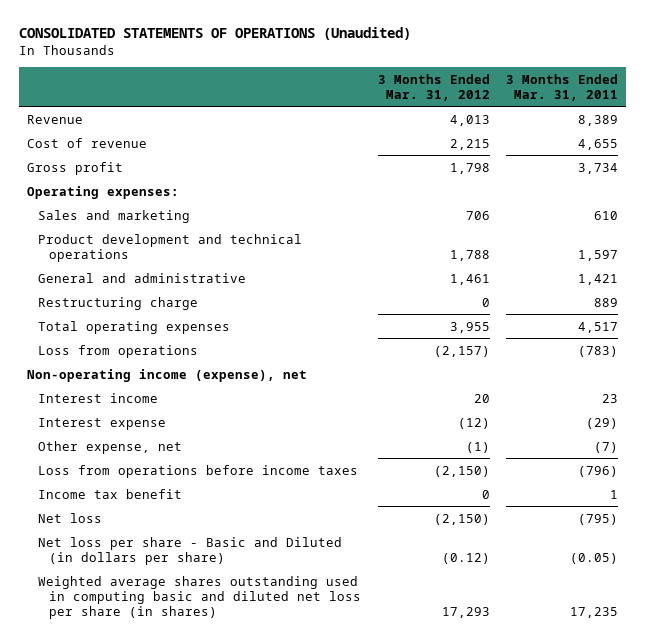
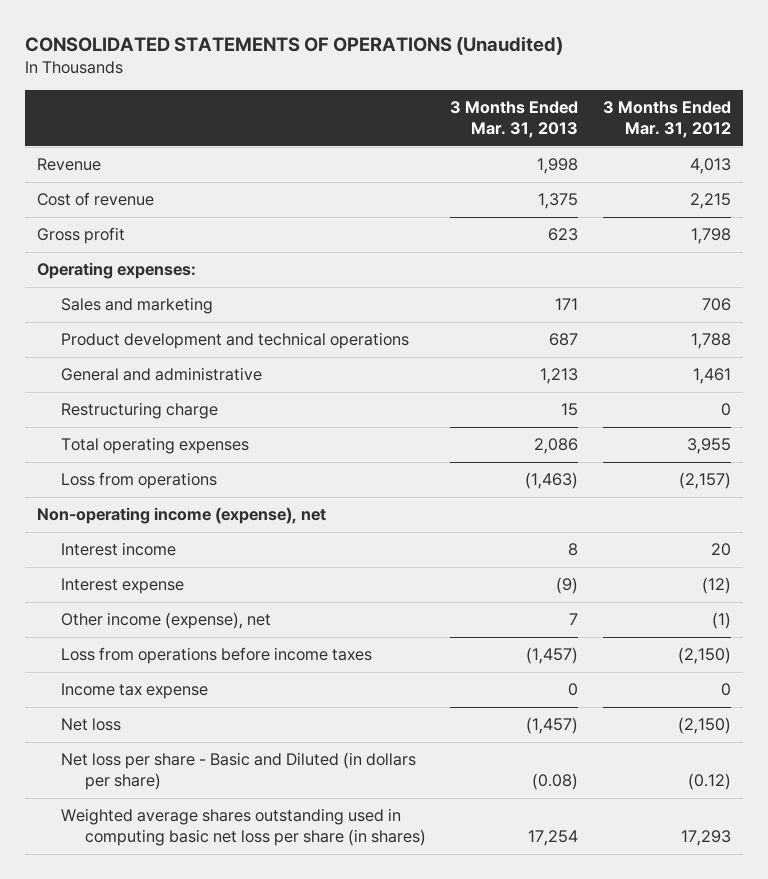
- | 3 Months Ended Mar. 31, 2012 | 3 Months Ended Mar. 31, 2011
+ | 3 Months Ended Mar. 31, 2013 | 3 Months Ended Mar. 31, 2012
- Other expense, net | (1) | (7)
+ Other income (expense), net | 7 | (1)
- Income tax benefit | 0 | 1
+ Income tax expense | 0 | 0
- Weighted average shares outstanding used in computing basic and diluted net loss per share (in shares) | 17,293 | 17,235
+ Weighted average shares outstanding used in computing basic net loss per share (in shares) | 17,254 | 17,293

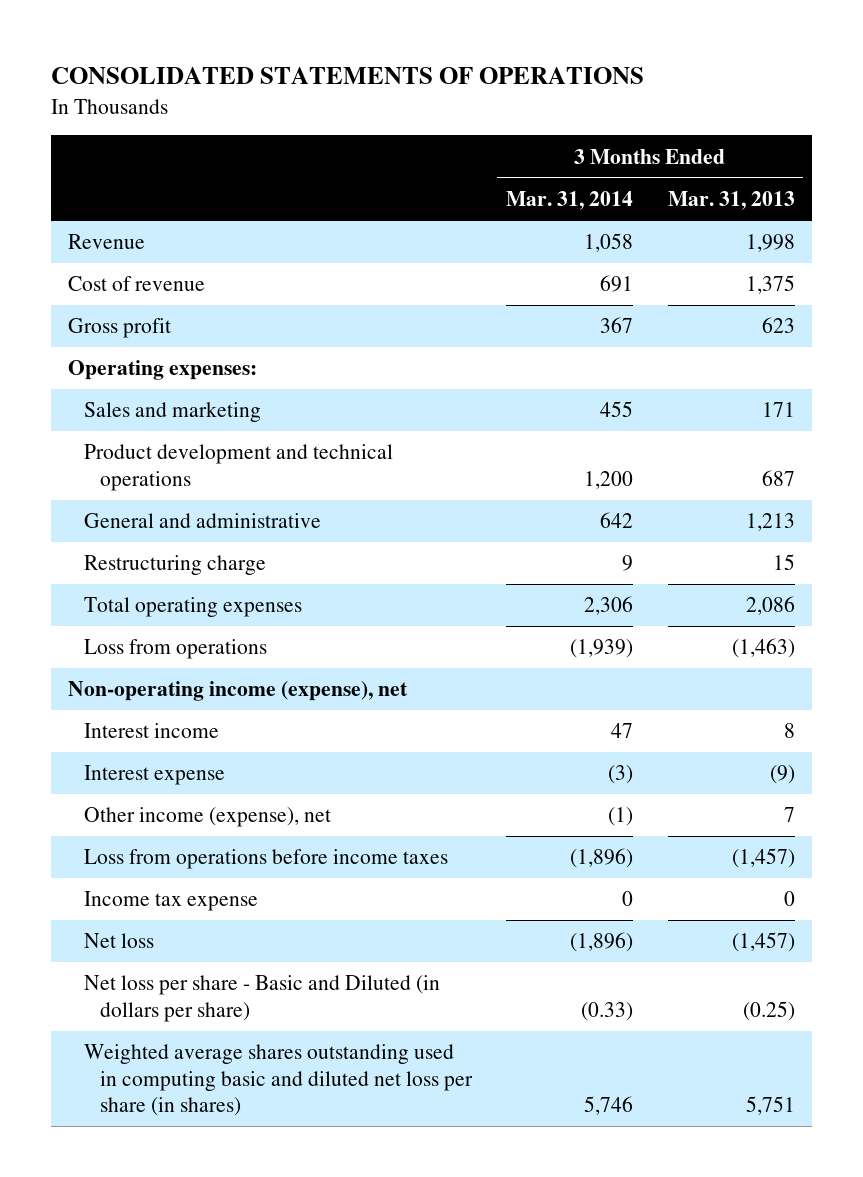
- CONSOLIDATED STATEMENTS OF OPERATIONS (Unaudited)
+ CONSOLIDATED STATEMENTS OF OPERATIONS
- | 3 Months Ended Mar. 31, 2013 | 3 Months Ended Mar. 31, 2012
+ | 3 Months Ended Mar. 31, 2014 | 3 Months Ended Mar. 31, 2013
- Net loss per share - Basic and Diluted (in dollars per share) | (0.08) | (0.12)
- Weighted average shares outstanding used in computing basic net loss per share (in shares) | 17,254 | 17,293
+ Net loss per share - Basic and Diluted (in dollars per share) | (0.33) | (0.25)
+ Weighted average shares outstanding used in computing basic and diluted net loss per share (in shares) | 5,746 | 5,751

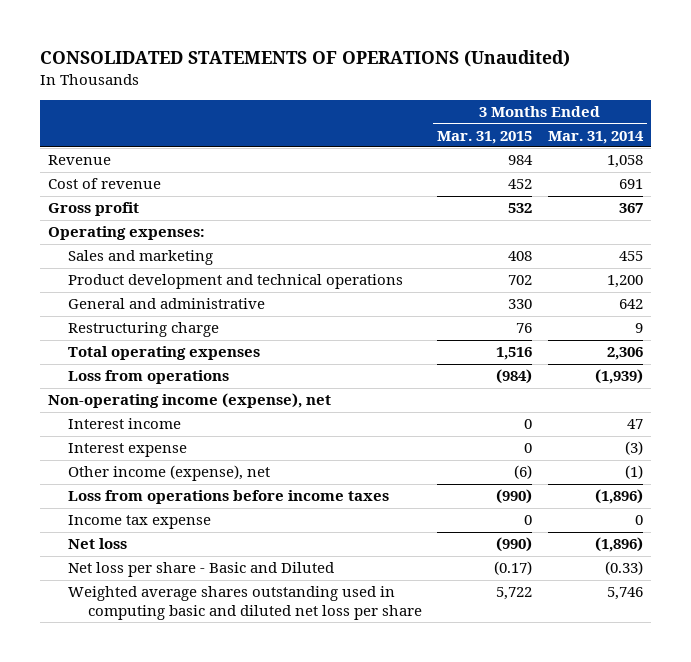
- CONSOLIDATED STATEMENTS OF OPERATIONS
+ CONSOLIDATED STATEMENTS OF OPERATIONS (Unaudited)
- | 3 Months Ended Mar. 31, 2014 | 3 Months Ended Mar. 31, 2013
+ | 3 Months Ended Mar. 31, 2015 | 3 Months Ended Mar. 31, 2014
- Net loss per share - Basic and Diluted (in dollars per share) | (0.33) | (0.25)
- Weighted average shares outstanding used in computing basic and diluted net loss per share (in shares) | 5,746 | 5,751
+ Net loss per share - Basic and Diluted | (0.17) | (0.33)
+ Weighted average shares outstanding used in computing basic and diluted net loss per share | 5,722 | 5,746

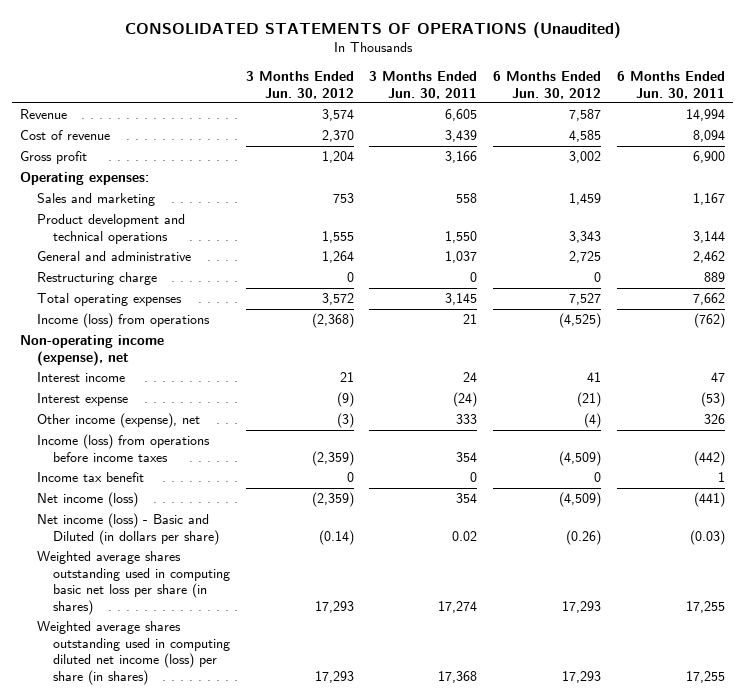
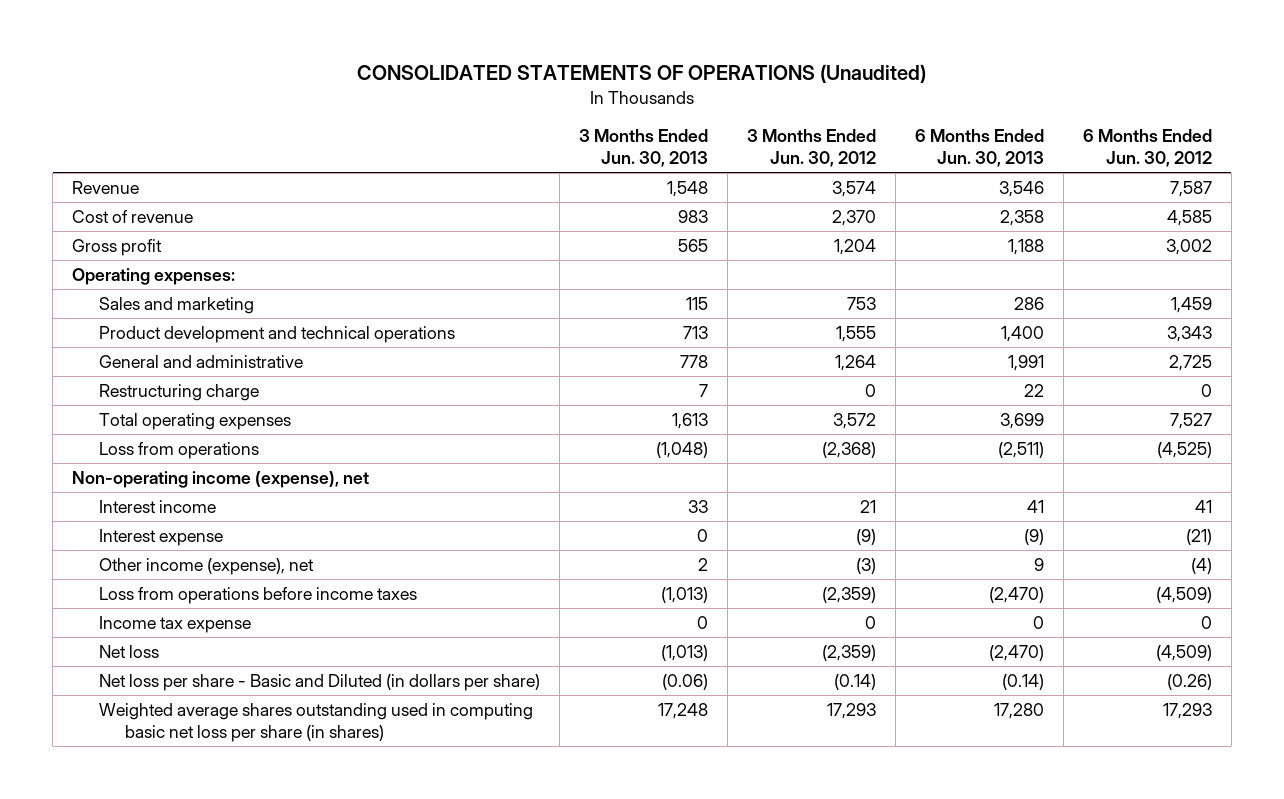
- | 3 Months Ended Jun. 30, 2012 | 3 Months Ended Jun. 30, 2011 | 6 Months Ended Jun. 30, 2012 | 6 Months Ended Jun. 30, 2011
+ | 3 Months Ended Jun. 30, 2013 | 3 Months Ended Jun. 30, 2012 | 6 Months Ended Jun. 30, 2013 | 6 Months Ended Jun. 30, 2012
- Income (loss) from operations | (2,368) | 21 | (4,525) | (762)
+ Loss from operations | (1,048) | (2,368) | (2,511) | (4,525)
- Income (loss) from operations before income taxes | (2,359) | 354 | (4,509) | (442)
- Income tax benefit | 0 | 0 | 0 | 1
- Net income (loss) | (2,359) | 354 | (4,509) | (441)
- Net income (loss) - Basic and Diluted (in dollars per share) | (0.14) | 0.02 | (0.26) | (0.03)
+ Loss from operations before income taxes | (1,013) | (2,359) | (2,470) | (4,509)
+ Income tax expense | 0 | 0 | 0 | 0
+ Net loss | (1,013) | (2,359) | (2,470) | (4,509)
+ Net loss per share - Basic and Diluted (in dollars per share) | (0.06) | (0.14) | (0.14) | (0.26)
- Weighted average shares outstanding used in computing diluted net income (loss) per share (in shares) | 17,293 | 17,368 | 17,293 | 17,255

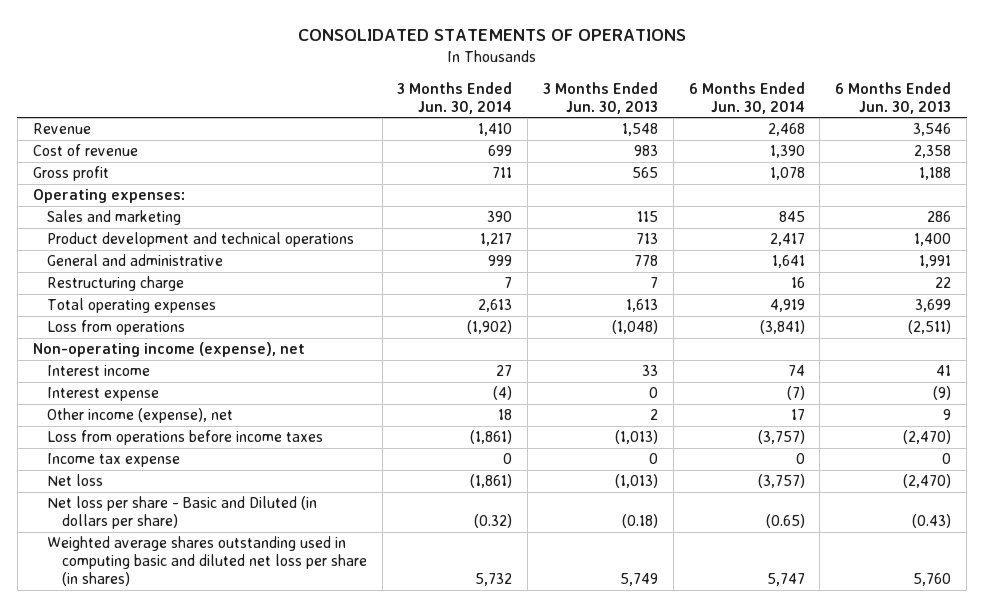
- CONSOLIDATED STATEMENTS OF OPERATIONS (Unaudited)
+ CONSOLIDATED STATEMENTS OF OPERATIONS
- | 3 Months Ended Jun. 30, 2013 | 3 Months Ended Jun. 30, 2012 | 6 Months Ended Jun. 30, 2013 | 6 Months Ended Jun. 30, 2012
+ | 3 Months Ended Jun. 30, 2014 | 3 Months Ended Jun. 30, 2013 | 6 Months Ended Jun. 30, 2014 | 6 Months Ended Jun. 30, 2013
- Net loss per share - Basic and Diluted (in dollars per share) | (0.06) | (0.14) | (0.14) | (0.26)
- Weighted average shares outstanding used in computing basic net loss per share (in shares) | 17,248 | 17,293 | 17,280 | 17,293
+ Net loss per share - Basic and Diluted (in dollars per share) | (0.32) | (0.18) | (0.65) | (0.43)
+ Weighted average shares outstanding used in computing basic and diluted net loss per share (in shares) | 5,732 | 5,749 | 5,747 | 5,760

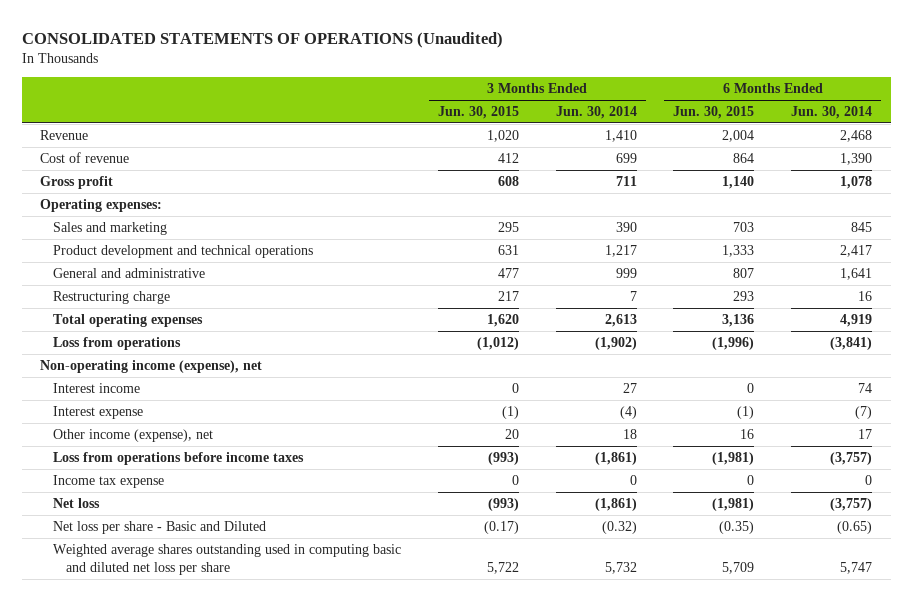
- CONSOLIDATED STATEMENTS OF OPERATIONS
+ CONSOLIDATED STATEMENTS OF OPERATIONS (Unaudited)
- | 3 Months Ended Jun. 30, 2014 | 3 Months Ended Jun. 30, 2013 | 6 Months Ended Jun. 30, 2014 | 6 Months Ended Jun. 30, 2013
+ | 3 Months Ended Jun. 30, 2015 | 3 Months Ended Jun. 30, 2014 | 6 Months Ended Jun. 30, 2015 | 6 Months Ended Jun. 30, 2014
- Net loss per share - Basic and Diluted (in dollars per share) | (0.32) | (0.18) | (0.65) | (0.43)
- Weighted average shares outstanding used in computing basic and diluted net loss per share (in shares) | 5,732 | 5,749 | 5,747 | 5,760
+ Net loss per share - Basic and Diluted | (0.17) | (0.32) | (0.35) | (0.65)
+ Weighted average shares outstanding used in computing basic and diluted net loss per share | 5,722 | 5,732 | 5,709 | 5,747

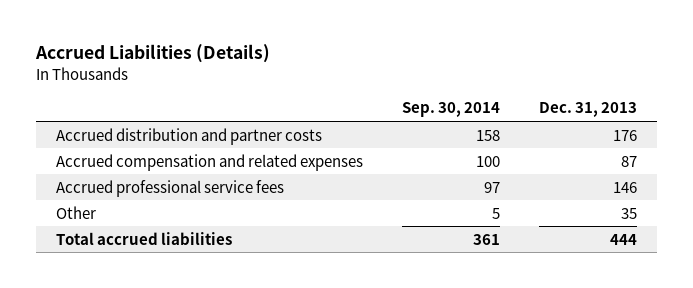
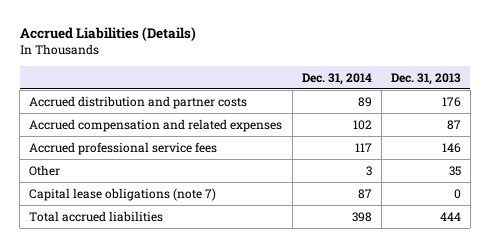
- | Sep. 30, 2014 | Dec. 31, 2013
+ | Dec. 31, 2014 | Dec. 31, 2013
+ Capital lease obligations (note 7) | 87 | 0

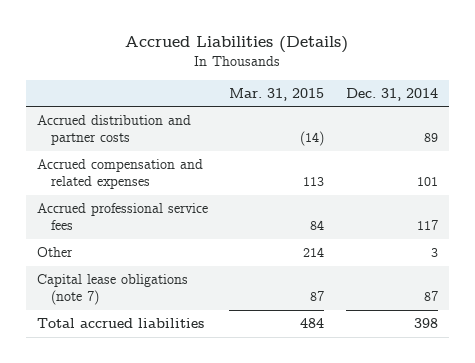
- | Dec. 31, 2014 | Dec. 31, 2013
+ | Mar. 31, 2015 | Dec. 31, 2014
- Accrued compensation and related expenses | 102 | 87
+ Accrued compensation and related expenses | 113 | 101

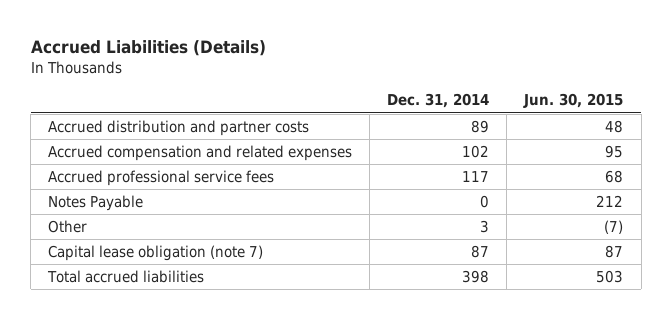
- | Mar. 31, 2015 | Dec. 31, 2014
+ | Dec. 31, 2014 | Jun. 30, 2015
- Accrued compensation and related expenses | 113 | 101
+ Accrued compensation and related expenses | 102 | 95
+ Notes Payable | 0 | 212
- Capital lease obligations (note 7) | 87 | 87
+ Capital lease obligation (note 7) | 87 | 87

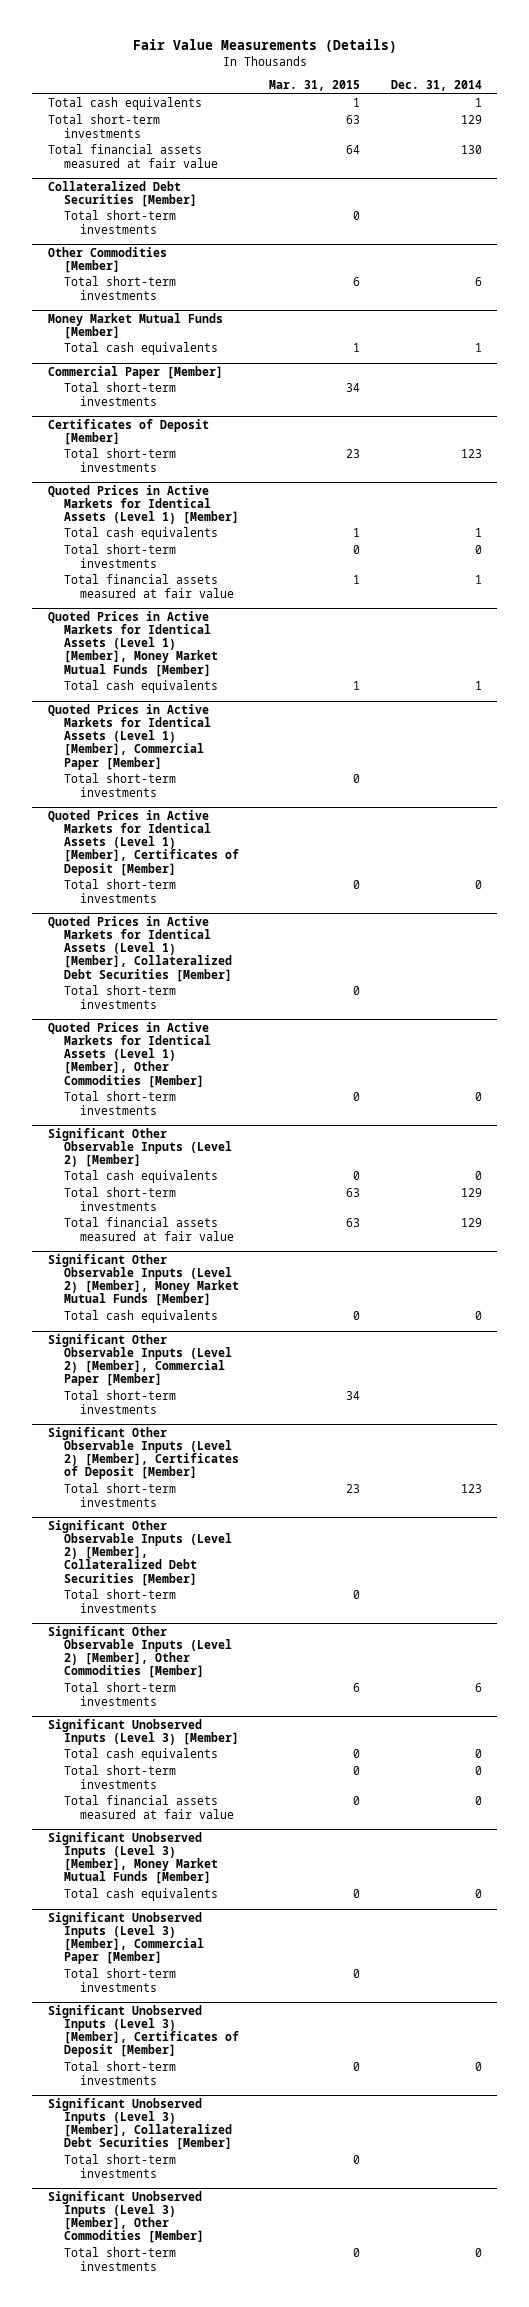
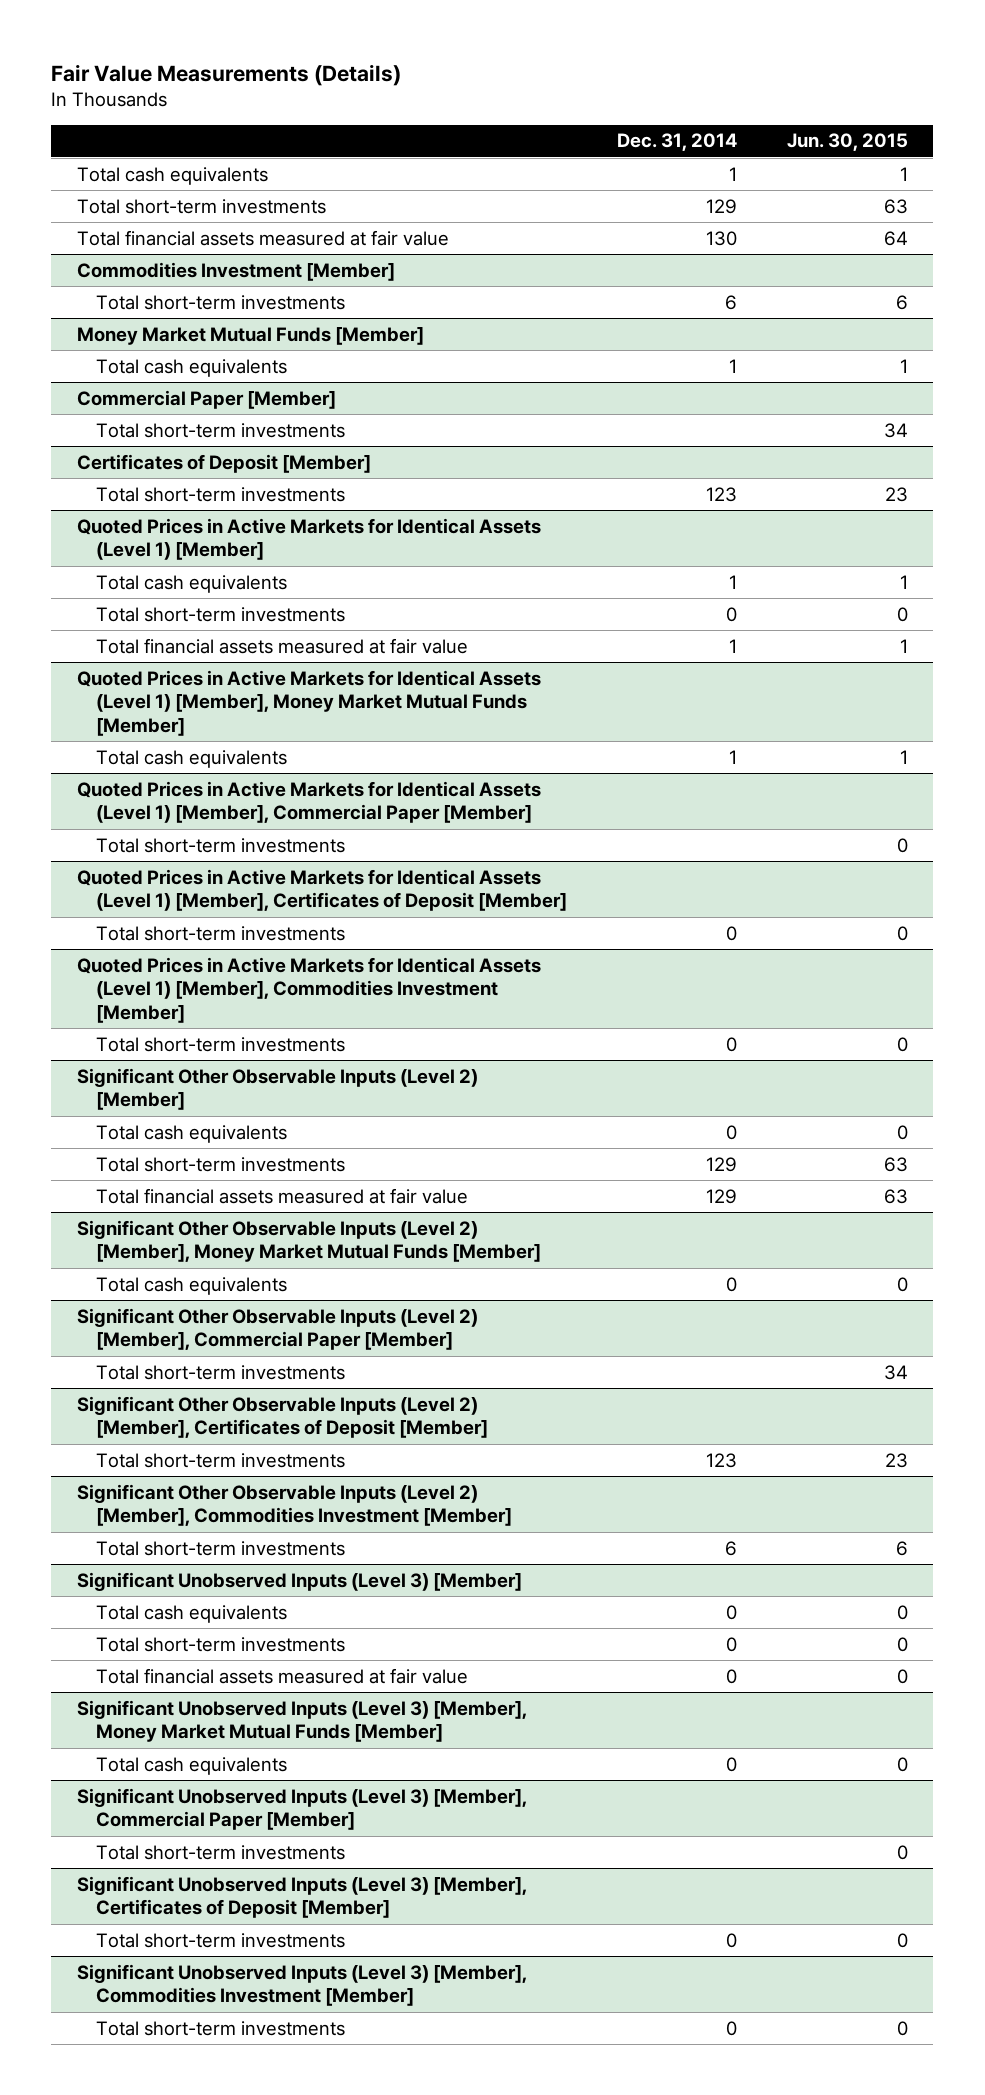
- | Mar. 31, 2015 | Dec. 31, 2014
+ | Dec. 31, 2014 | Jun. 30, 2015
- Collateralized Debt Securities [Member]
- Total short-term investments | 0 |
- Other Commodities [Member]
+ Commodities Investment [Member]
- Quoted Prices in Active Markets for Identical Assets (Level 1) [Member], Collateralized Debt Securities [Member]
- Total short-term investments | 0 |
- Quoted Prices in Active Markets for Identical Assets (Level 1) [Member], Other Commodities [Member]
+ Quoted Prices in Active Markets for Identical Assets (Level 1) [Member], Commodities Investment [Member]
- Significant Other Observable Inputs (Level 2) [Member], Collateralized Debt Securities [Member]
- Total short-term investments | 0 |
- Significant Other Observable Inputs (Level 2) [Member], Other Commodities [Member]
+ Significant Other Observable Inputs (Level 2) [Member], Commodities Investment [Member]
- Significant Unobserved Inputs (Level 3) [Member], Collateralized Debt Securities [Member]
- Total short-term investments | 0 |
- Significant Unobserved Inputs (Level 3) [Member], Other Commodities [Member]
+ Significant Unobserved Inputs (Level 3) [Member], Commodities Investment [Member]

